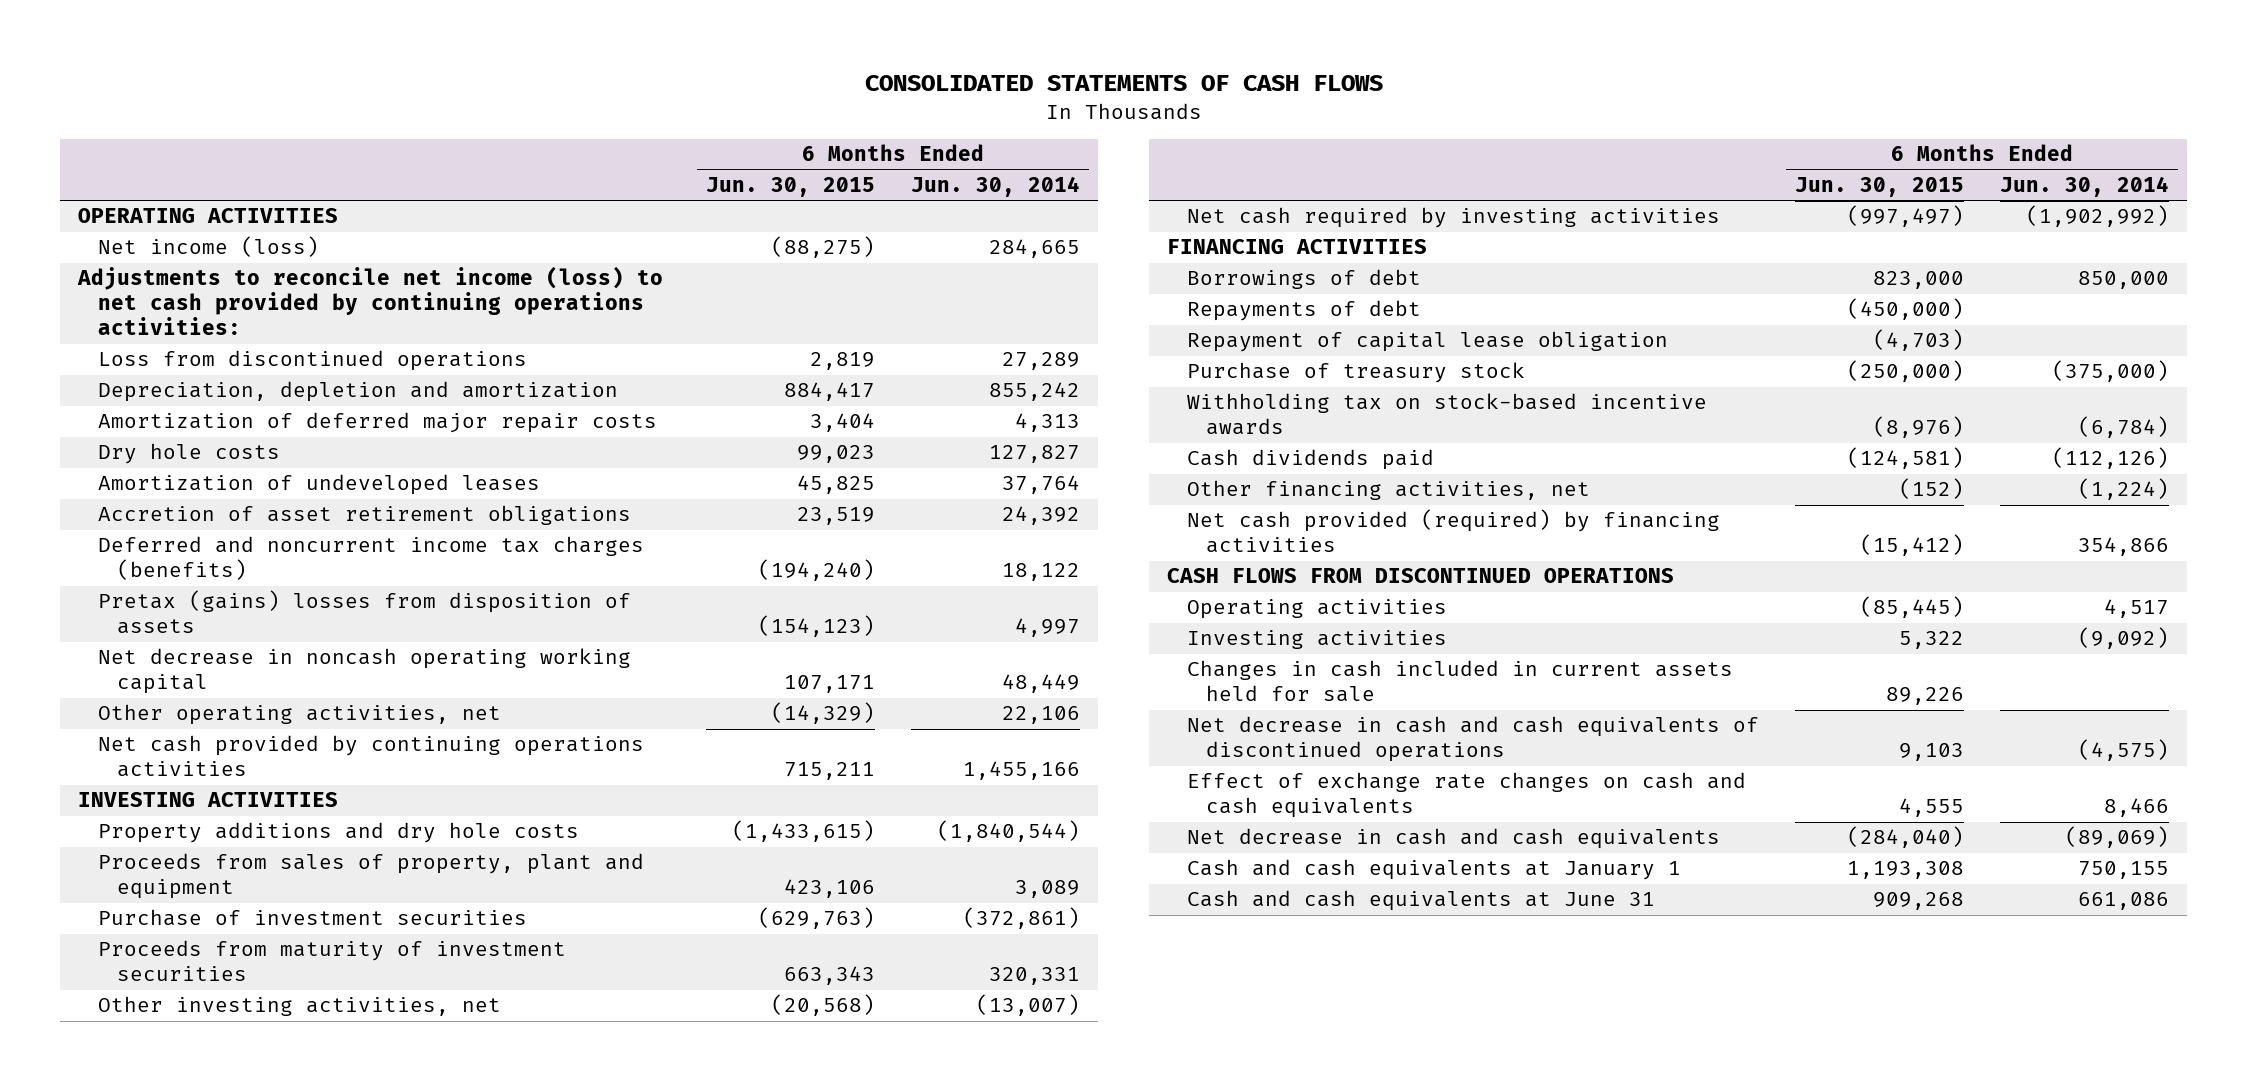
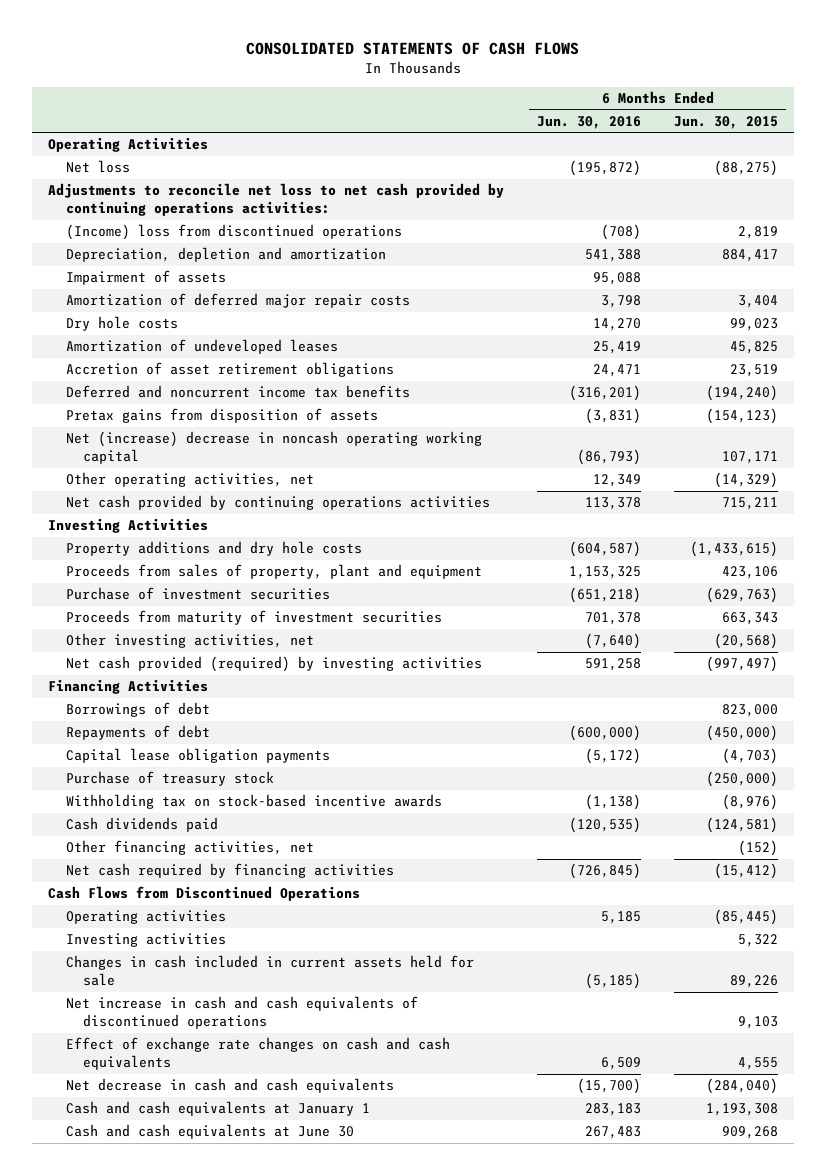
- | 6 Months Ended Jun. 30, 2015 | 6 Months Ended Jun. 30, 2014
+ | 6 Months Ended Jun. 30, 2016 | 6 Months Ended Jun. 30, 2015
- OPERATING ACTIVITIES
- Net income (loss) | (88,275) | 284,665
- Adjustments to reconcile net income (loss) to net cash provided by continuing operations activities:
- Loss from discontinued operations | 2,819 | 27,289
+ Operating Activities
+ Net loss | (195,872) | (88,275)
+ Adjustments to reconcile net loss to net cash provided by continuing operations activities:
+ (Income) loss from discontinued operations | (708) | 2,819
+ Impairment of assets | 95,088 |
- Deferred and noncurrent income tax charges (benefits) | (194,240) | 18,122
- Pretax (gains) losses from disposition of assets | (154,123) | 4,997
- Net decrease in noncash operating working capital | 107,171 | 48,449
+ Deferred and noncurrent income tax benefits | (316,201) | (194,240)
+ Pretax gains from disposition of assets | (3,831) | (154,123)
+ Net (increase) decrease in noncash operating working capital | (86,793) | 107,171
- INVESTING ACTIVITIES
+ Investing Activities
- Net cash required by investing activities | (997,497) | (1,902,992)
- FINANCING ACTIVITIES
+ Net cash provided (required) by investing activities | 591,258 | (997,497)
+ Financing Activities
- Repayment of capital lease obligation | (4,703) |
+ Capital lease obligation payments | (5,172) | (4,703)
- Net cash provided (required) by financing activities | (15,412) | 354,866
- CASH FLOWS FROM DISCONTINUED OPERATIONS
+ Net cash required by financing activities | (726,845) | (15,412)
+ Cash Flows from Discontinued Operations
- Net decrease in cash and cash equivalents of discontinued operations | 9,103 | (4,575)
+ Net increase in cash and cash equivalents of discontinued operations | | 9,103
- Cash and cash equivalents at June 31 | 909,268 | 661,086
+ Cash and cash equivalents at June 30 | 267,483 | 909,268

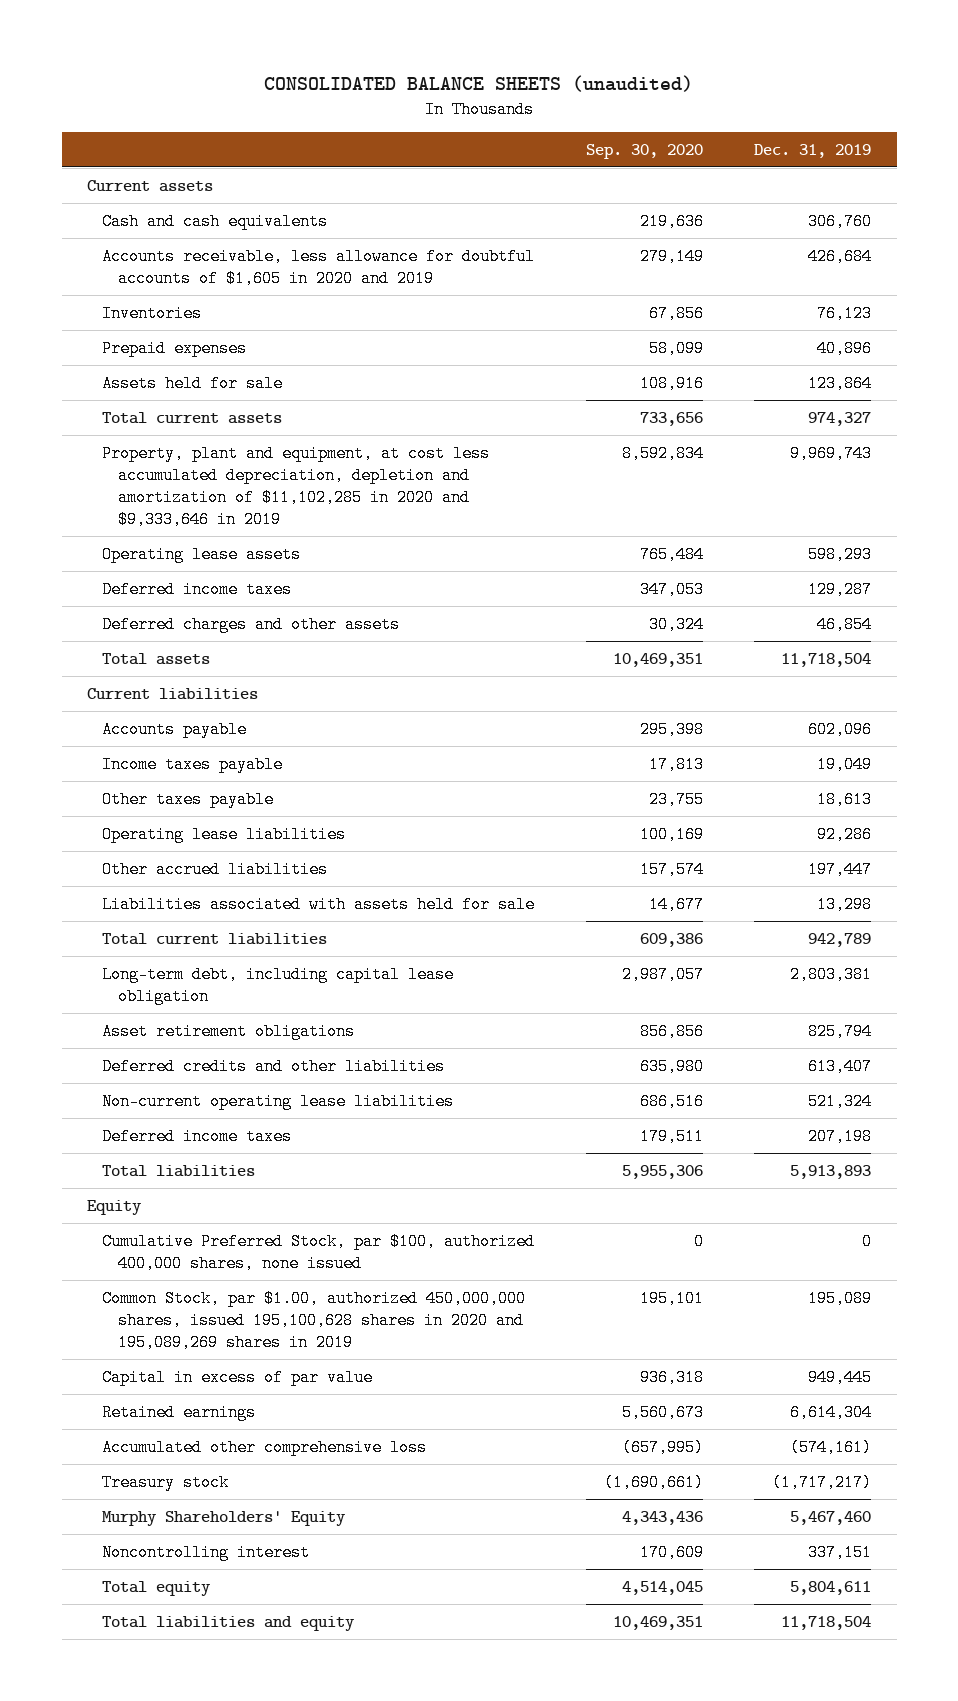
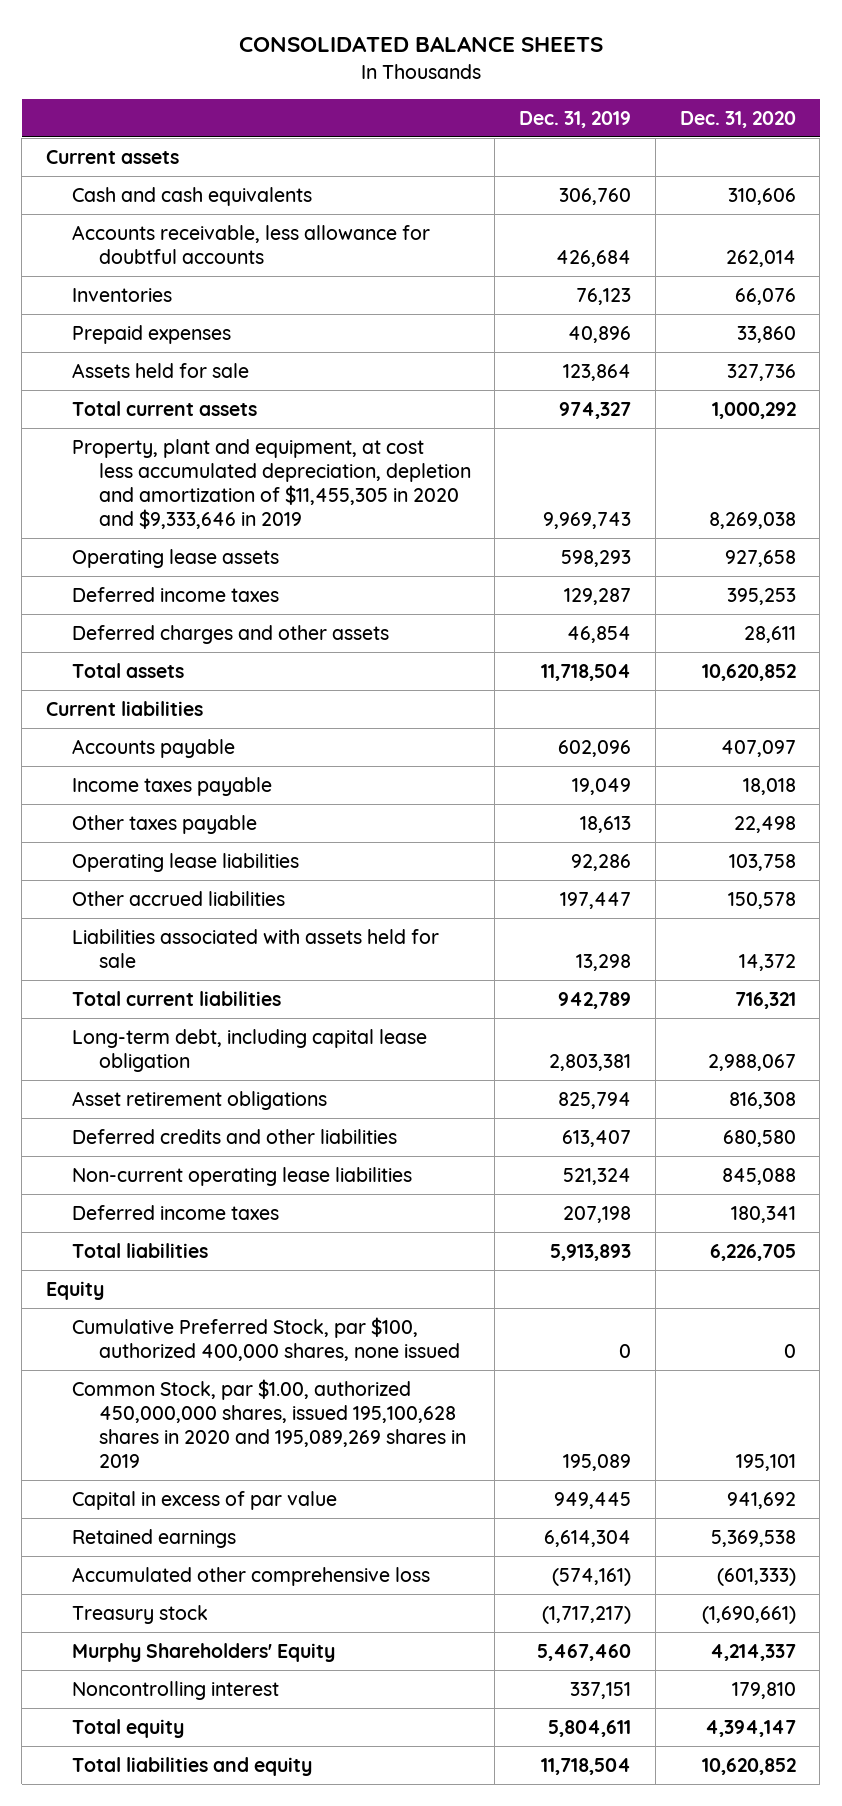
- CONSOLIDATED BALANCE SHEETS (unaudited)
+ CONSOLIDATED BALANCE SHEETS
- | Sep. 30, 2020 | Dec. 31, 2019
+ | Dec. 31, 2019 | Dec. 31, 2020
- Accounts receivable, less allowance for doubtful accounts of $1,605 in 2020 and 2019 | 279,149 | 426,684
+ Accounts receivable, less allowance for doubtful accounts | 426,684 | 262,014
- Property, plant and equipment, at cost less accumulated depreciation, depletion and amortization of $11,102,285 in 2020 and $9,333,646 in 2019 | 8,592,834 | 9,969,743
+ Property, plant and equipment, at cost less accumulated depreciation, depletion and amortization of $11,455,305 in 2020 and $9,333,646 in 2019 | 9,969,743 | 8,269,038

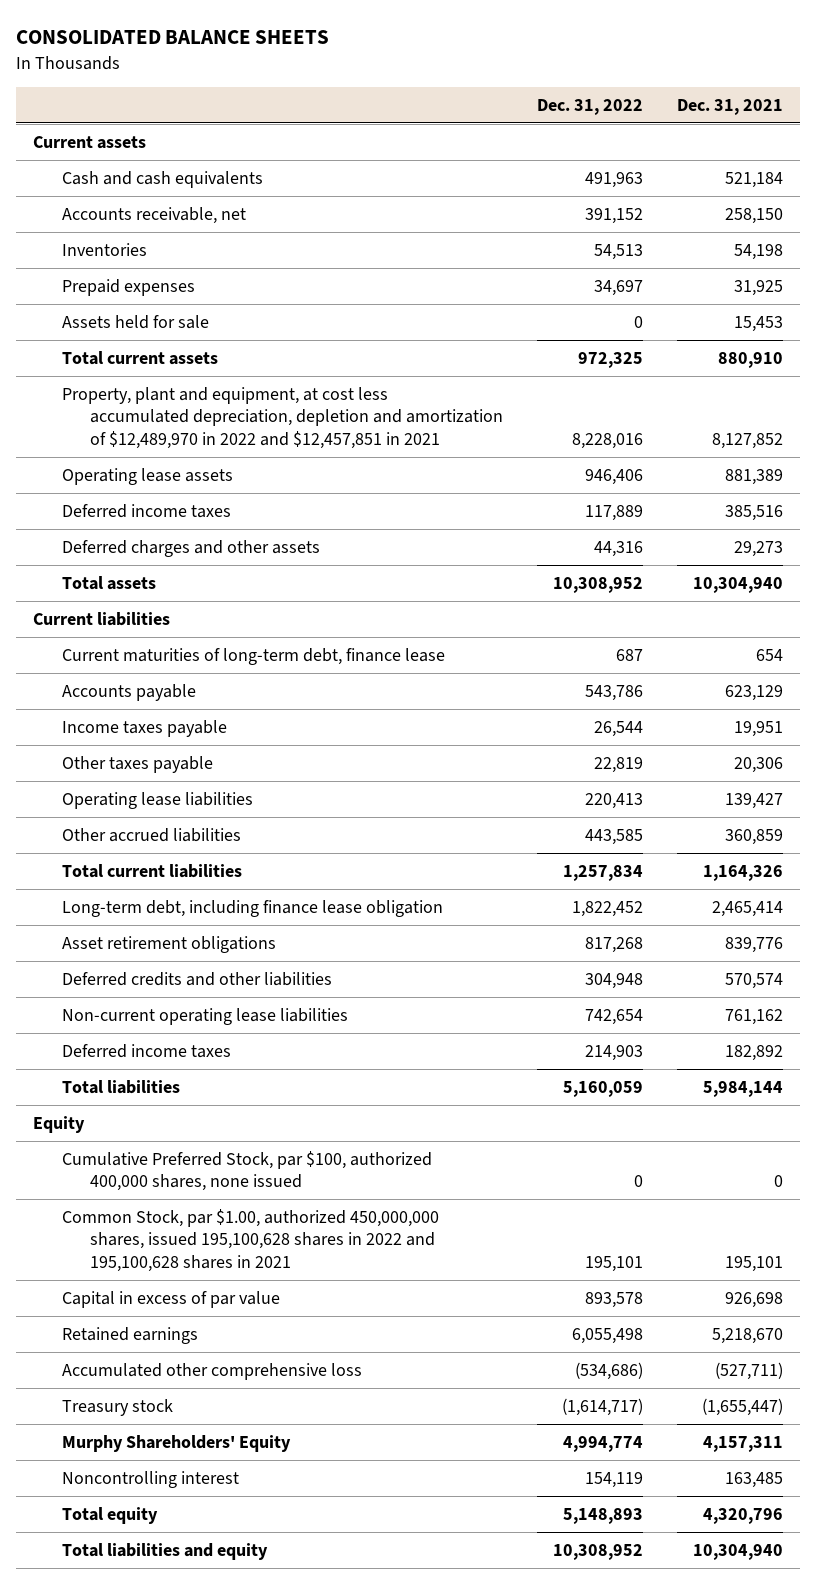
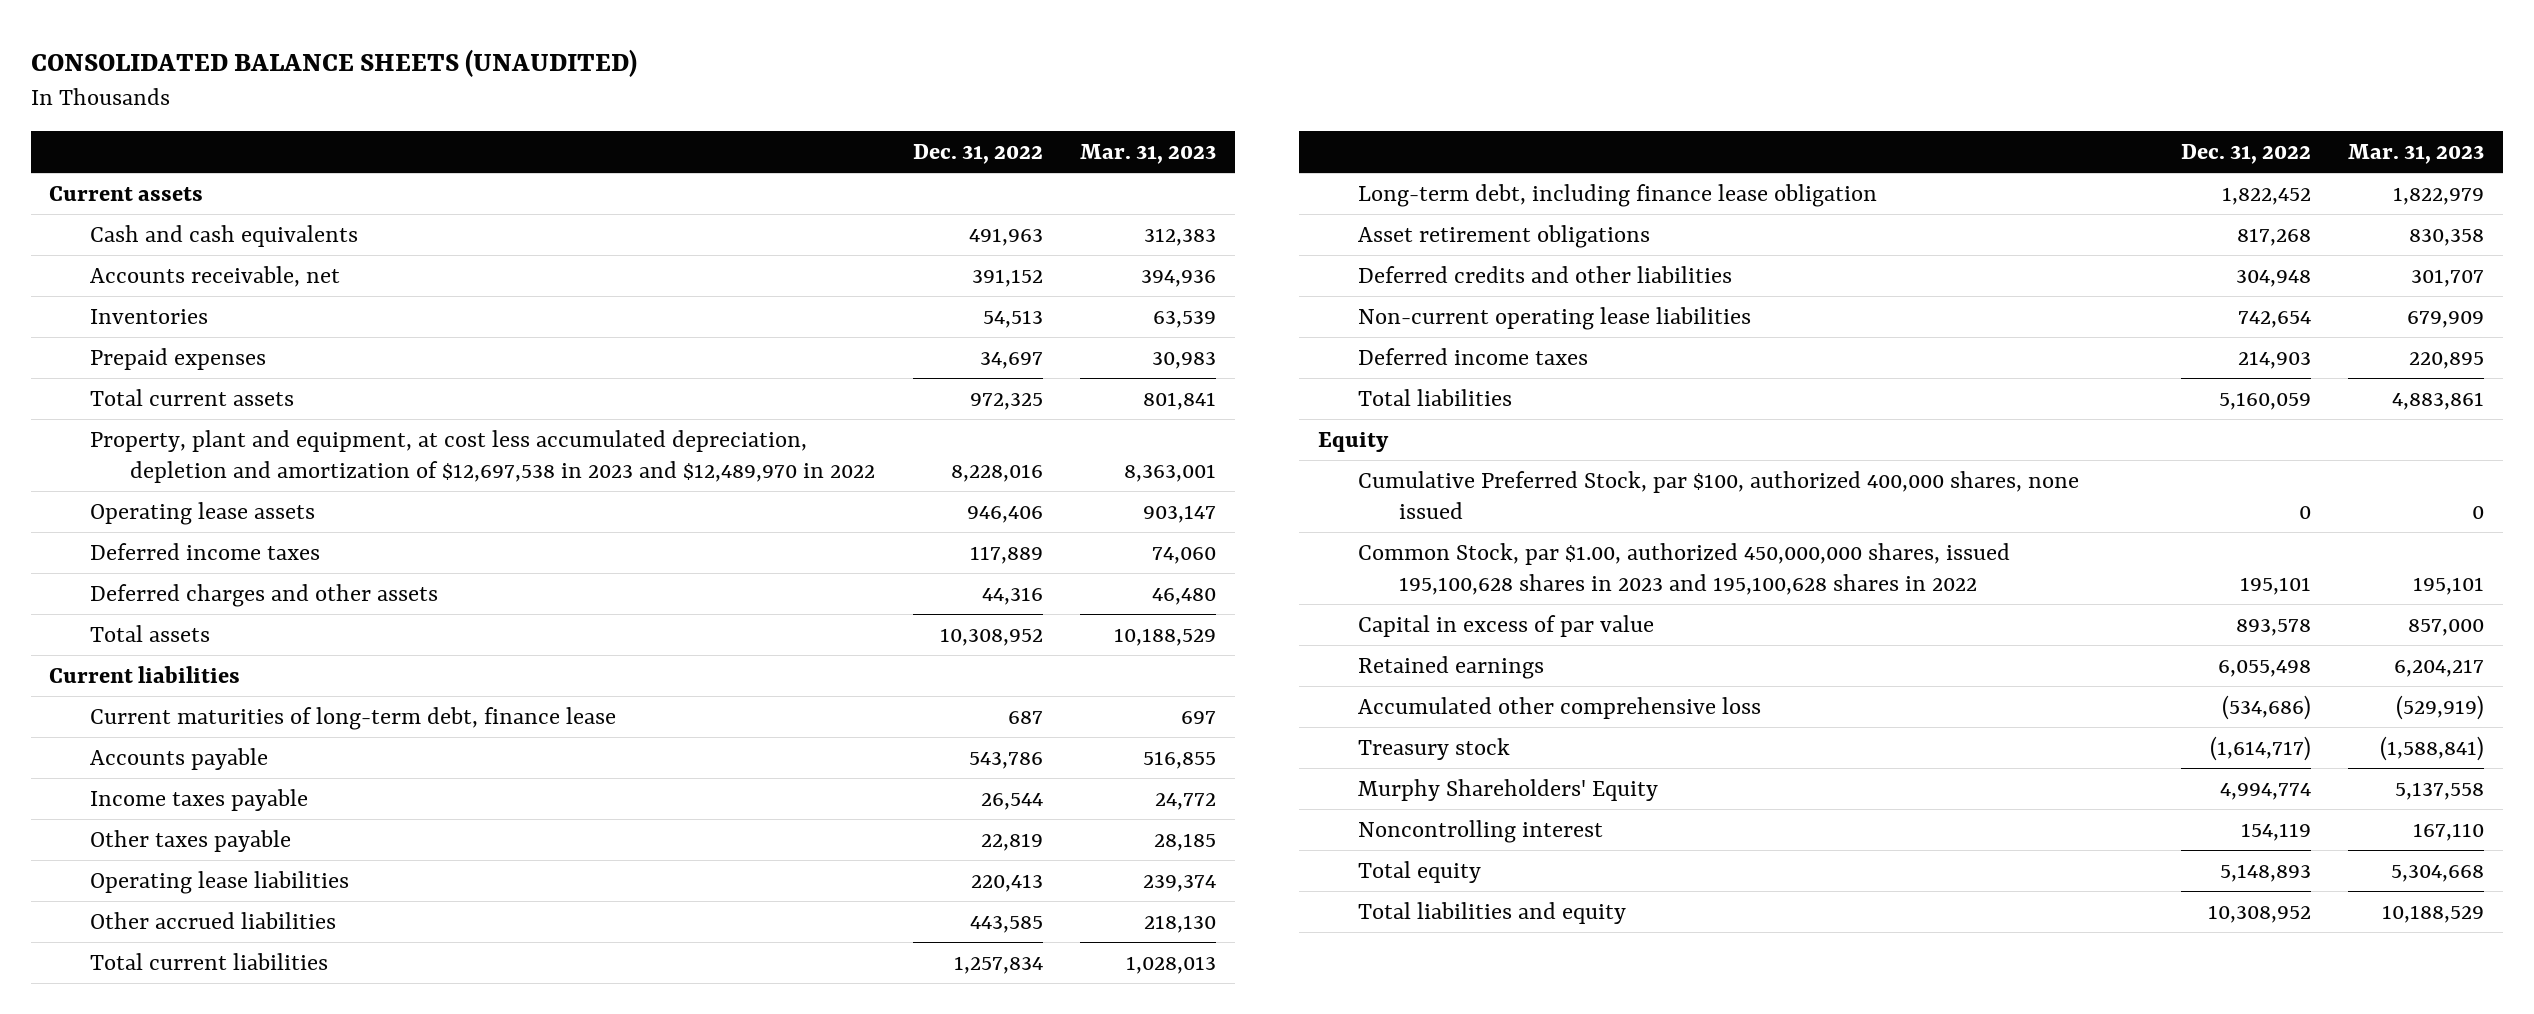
- CONSOLIDATED BALANCE SHEETS
+ CONSOLIDATED BALANCE SHEETS (UNAUDITED)
- | Dec. 31, 2022 | Dec. 31, 2021
+ | Dec. 31, 2022 | Mar. 31, 2023
- Assets held for sale | 0 | 15,453
- Property, plant and equipment, at cost less accumulated depreciation, depletion and amortization of $12,489,970 in 2022 and $12,457,851 in 2021 | 8,228,016 | 8,127,852
+ Property, plant and equipment, at cost less accumulated depreciation, depletion and amortization of $12,697,538 in 2023 and $12,489,970 in 2022 | 8,228,016 | 8,363,001
- Common Stock, par $1.00, authorized 450,000,000 shares, issued 195,100,628 shares in 2022 and 195,100,628 shares in 2021 | 195,101 | 195,101
+ Common Stock, par $1.00, authorized 450,000,000 shares, issued 195,100,628 shares in 2023 and 195,100,628 shares in 2022 | 195,101 | 195,101

